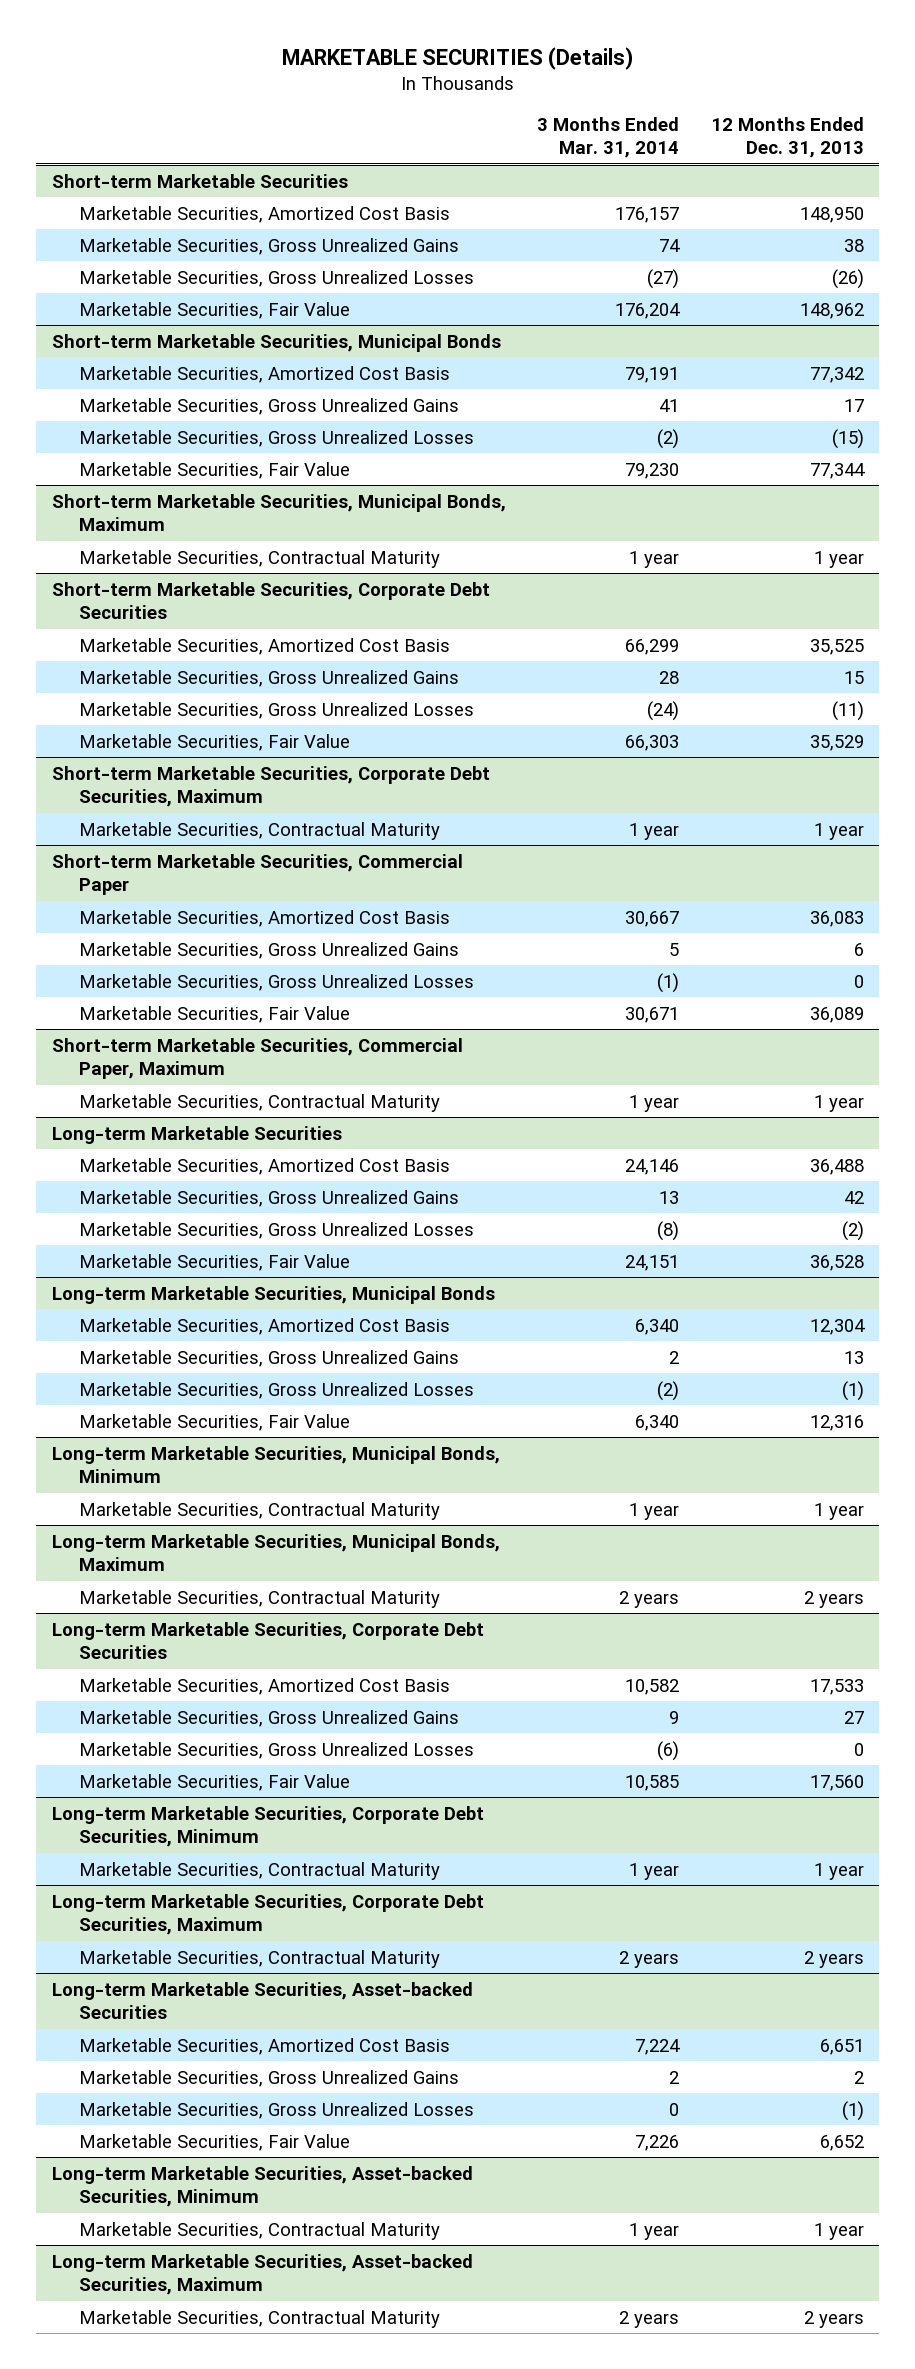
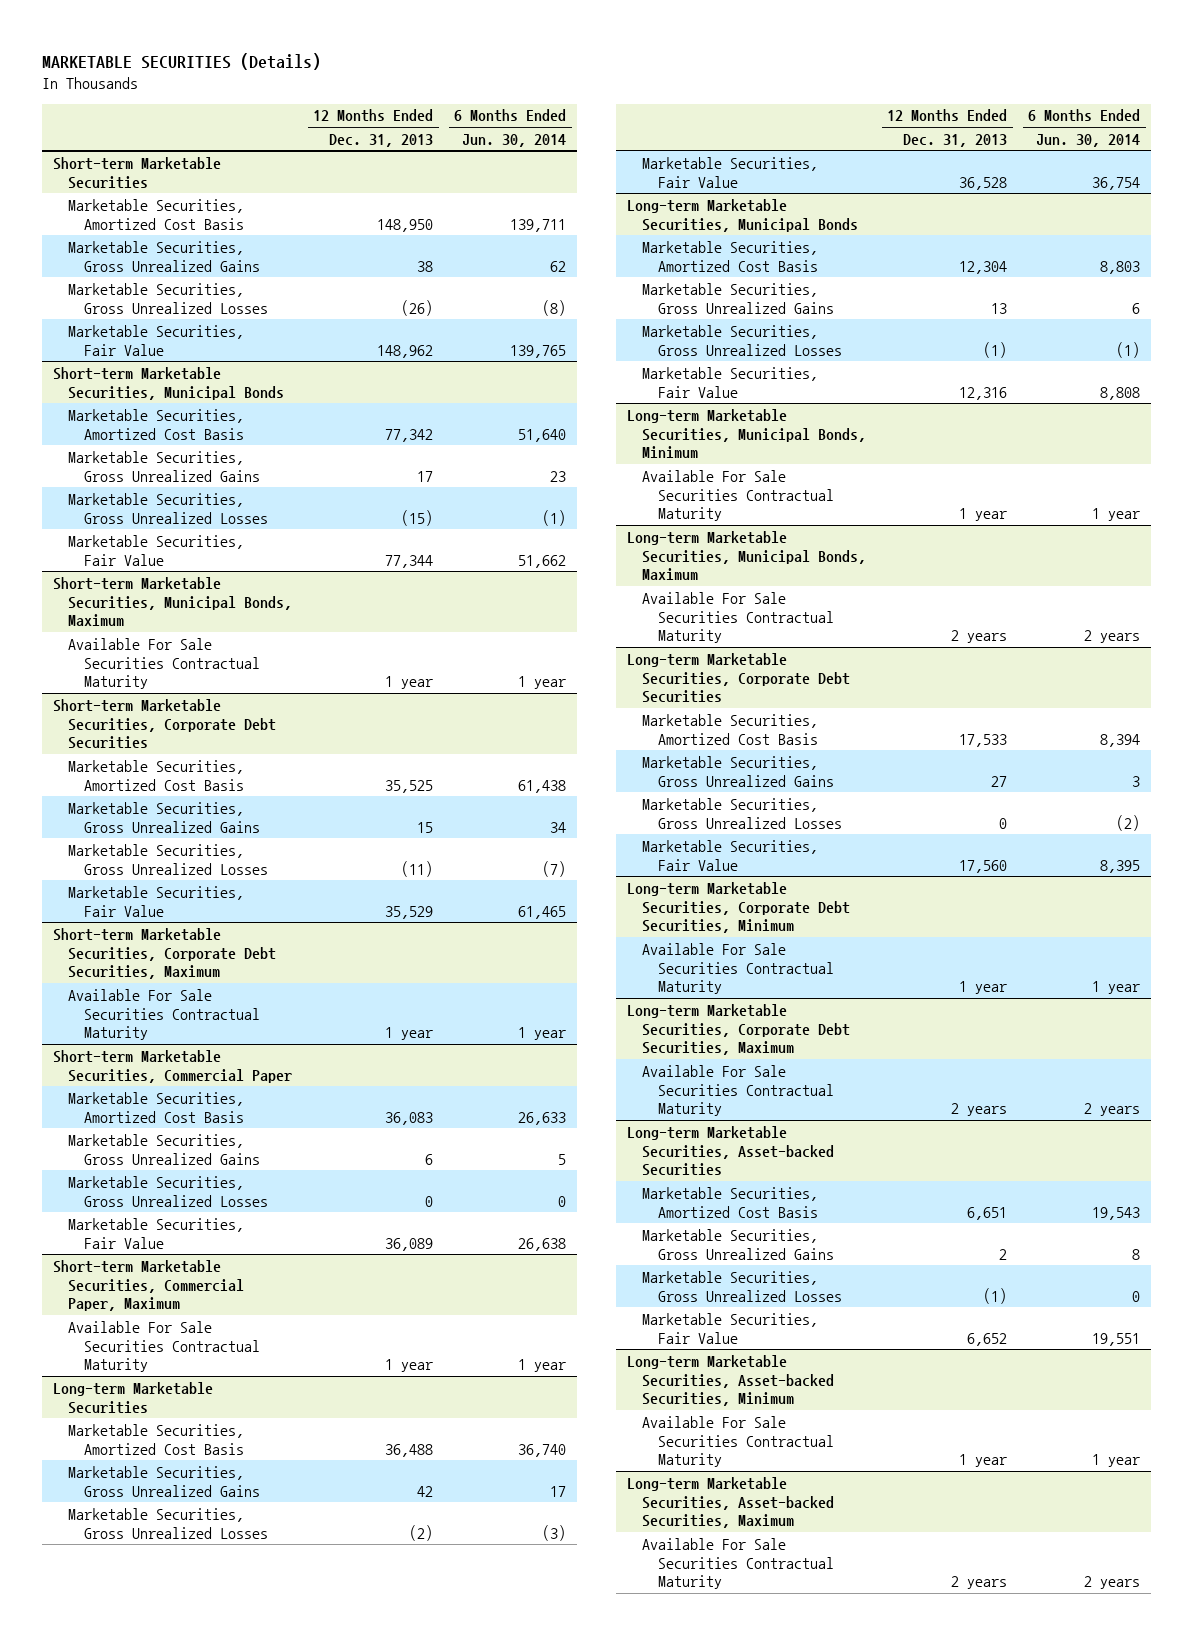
- | 3 Months Ended Mar. 31, 2014 | 12 Months Ended Dec. 31, 2013
+ | 12 Months Ended Dec. 31, 2013 | 6 Months Ended Jun. 30, 2014
@ Short-term Marketable Securities, Municipal Bonds, Maximum
- Marketable Securities, Contractual Maturity | 1 year | 1 year
+ Available For Sale Securities Contractual Maturity | 1 year | 1 year
@ Short-term Marketable Securities, Corporate Debt Securities, Maximum
- Marketable Securities, Contractual Maturity | 1 year | 1 year
+ Available For Sale Securities Contractual Maturity | 1 year | 1 year
@ Short-term Marketable Securities, Commercial Paper, Maximum
- Marketable Securities, Contractual Maturity | 1 year | 1 year
+ Available For Sale Securities Contractual Maturity | 1 year | 1 year
@ Long-term Marketable Securities, Municipal Bonds, Minimum
- Marketable Securities, Contractual Maturity | 1 year | 1 year
+ Available For Sale Securities Contractual Maturity | 1 year | 1 year
@ Long-term Marketable Securities, Municipal Bonds, Maximum
- Marketable Securities, Contractual Maturity | 2 years | 2 years
+ Available For Sale Securities Contractual Maturity | 2 years | 2 years
@ Long-term Marketable Securities, Corporate Debt Securities, Minimum
- Marketable Securities, Contractual Maturity | 1 year | 1 year
+ Available For Sale Securities Contractual Maturity | 1 year | 1 year
@ Long-term Marketable Securities, Corporate Debt Securities, Maximum
- Marketable Securities, Contractual Maturity | 2 years | 2 years
+ Available For Sale Securities Contractual Maturity | 2 years | 2 years
@ Long-term Marketable Securities, Asset-backed Securities, Minimum
- Marketable Securities, Contractual Maturity | 1 year | 1 year
+ Available For Sale Securities Contractual Maturity | 1 year | 1 year
@ Long-term Marketable Securities, Asset-backed Securities, Maximum
- Marketable Securities, Contractual Maturity | 2 years | 2 years
+ Available For Sale Securities Contractual Maturity | 2 years | 2 years

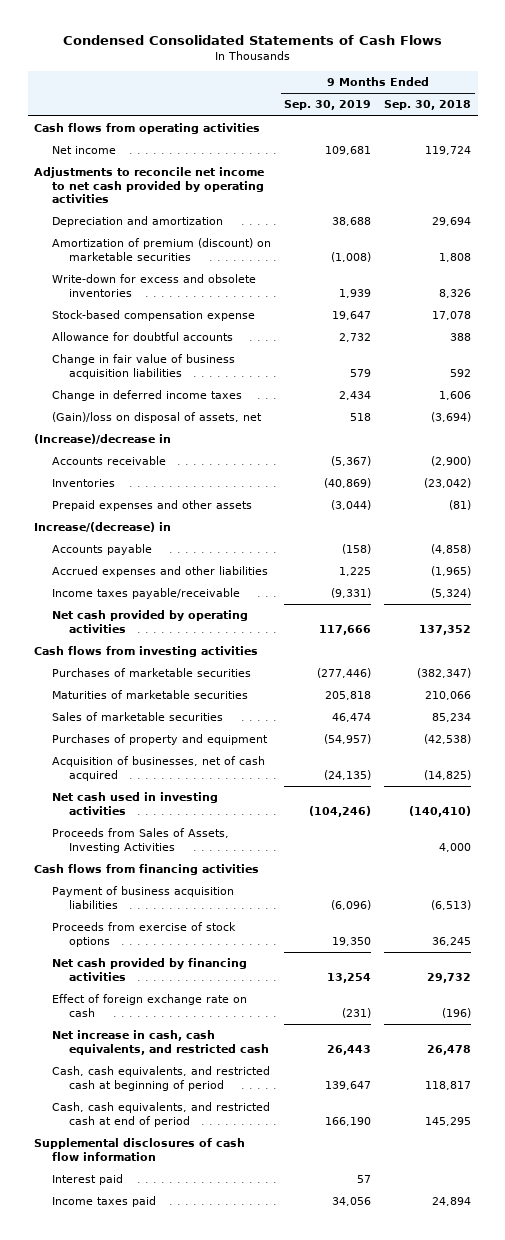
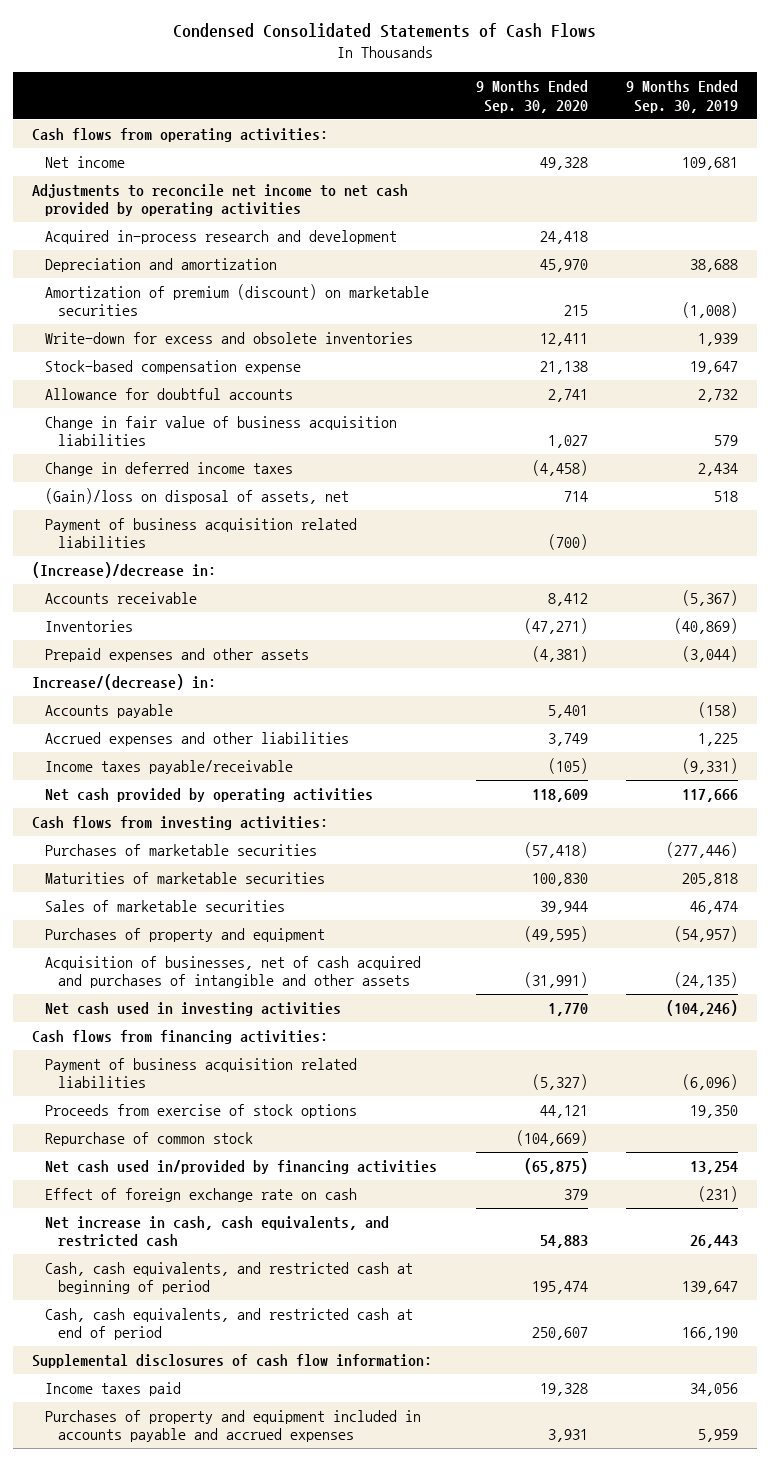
- | 9 Months Ended Sep. 30, 2019 | 9 Months Ended Sep. 30, 2018
+ | 9 Months Ended Sep. 30, 2020 | 9 Months Ended Sep. 30, 2019
- Cash flows from operating activities
+ Cash flows from operating activities:
+ Acquired in-process research and development | 24,418 |
- (Increase)/decrease in
+ Payment of business acquisition related liabilities | (700) |
+ (Increase)/decrease in:
- Increase/(decrease) in
+ Increase/(decrease) in:
- Cash flows from investing activities
+ Cash flows from investing activities:
- Acquisition of businesses, net of cash acquired | (24,135) | (14,825)
+ Acquisition of businesses, net of cash acquired and purchases of intangible and other assets | (31,991) | (24,135)
- Proceeds from Sales of Assets, Investing Activities | | 4,000
- Cash flows from financing activities
- Payment of business acquisition liabilities | (6,096) | (6,513)
+ Cash flows from financing activities:
+ Payment of business acquisition related liabilities | (5,327) | (6,096)
- Net cash provided by financing activities | 13,254 | 29,732
+ Repurchase of common stock | (104,669) |
+ Net cash used in/provided by financing activities | (65,875) | 13,254
- Supplemental disclosures of cash flow information
- Interest paid | 57 |
+ Supplemental disclosures of cash flow information:
+ Purchases of property and equipment included in accounts payable and accrued expenses | 3,931 | 5,959

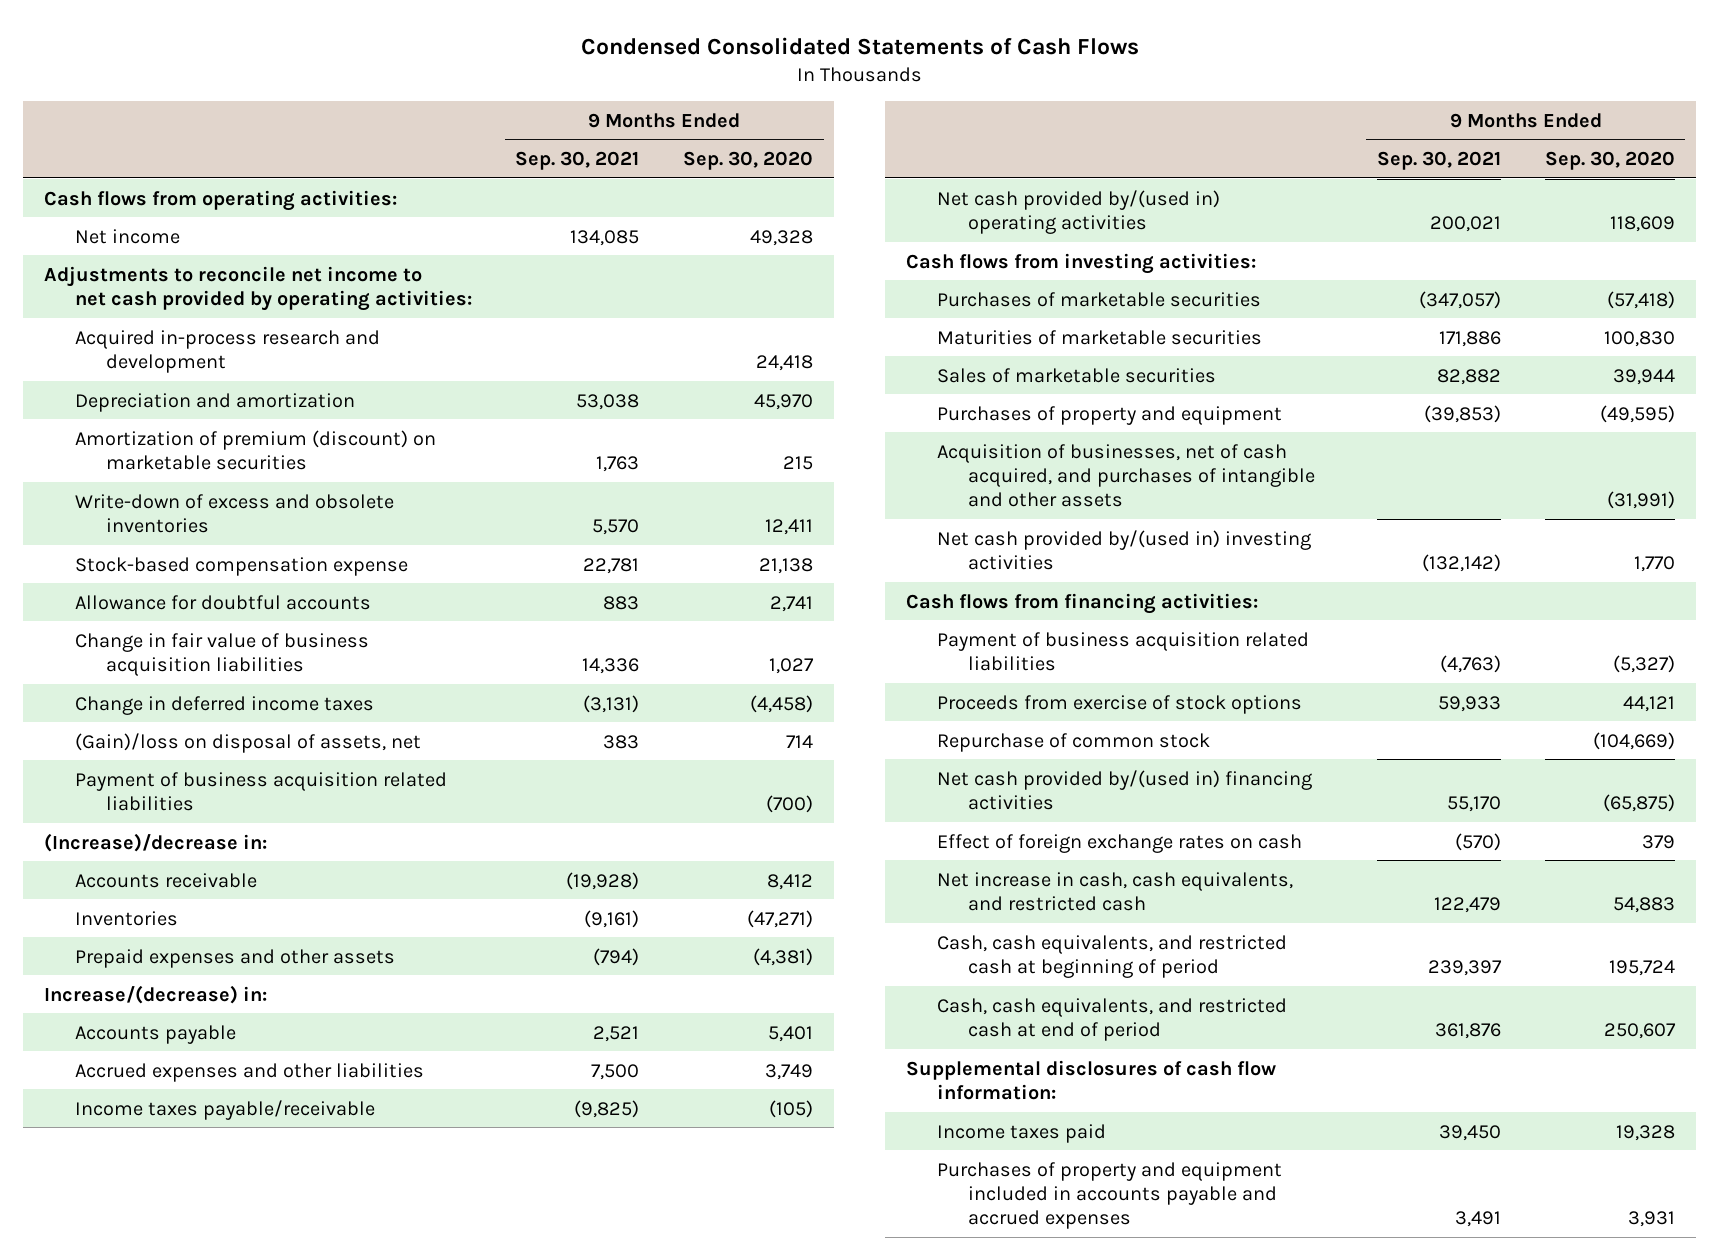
- | 9 Months Ended Sep. 30, 2020 | 9 Months Ended Sep. 30, 2019
+ | 9 Months Ended Sep. 30, 2021 | 9 Months Ended Sep. 30, 2020
- Adjustments to reconcile net income to net cash provided by operating activities
+ Adjustments to reconcile net income to net cash provided by operating activities:
- Write-down for excess and obsolete inventories | 12,411 | 1,939
+ Write-down of excess and obsolete inventories | 5,570 | 12,411
- Net cash provided by operating activities | 118,609 | 117,666
+ Net cash provided by/(used in) operating activities | 200,021 | 118,609
- Acquisition of businesses, net of cash acquired and purchases of intangible and other assets | (31,991) | (24,135)
- Net cash used in investing activities | 1,770 | (104,246)
+ Acquisition of businesses, net of cash acquired, and purchases of intangible and other assets | | (31,991)
+ Net cash provided by/(used in) investing activities | (132,142) | 1,770
- Net cash used in/provided by financing activities | (65,875) | 13,254
- Effect of foreign exchange rate on cash | 379 | (231)
+ Net cash provided by/(used in) financing activities | 55,170 | (65,875)
+ Effect of foreign exchange rates on cash | (570) | 379
- Cash, cash equivalents, and restricted cash at beginning of period | 195,474 | 139,647
+ Cash, cash equivalents, and restricted cash at beginning of period | 239,397 | 195,724

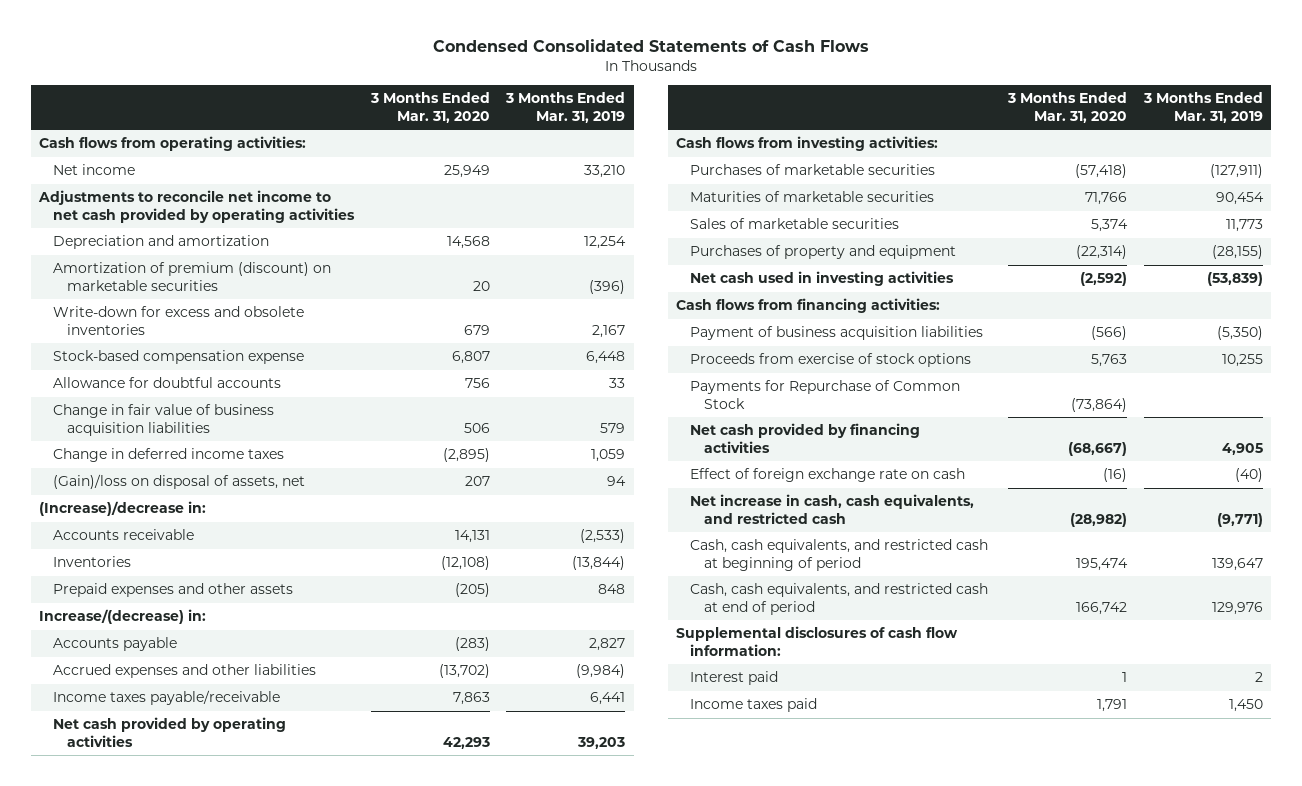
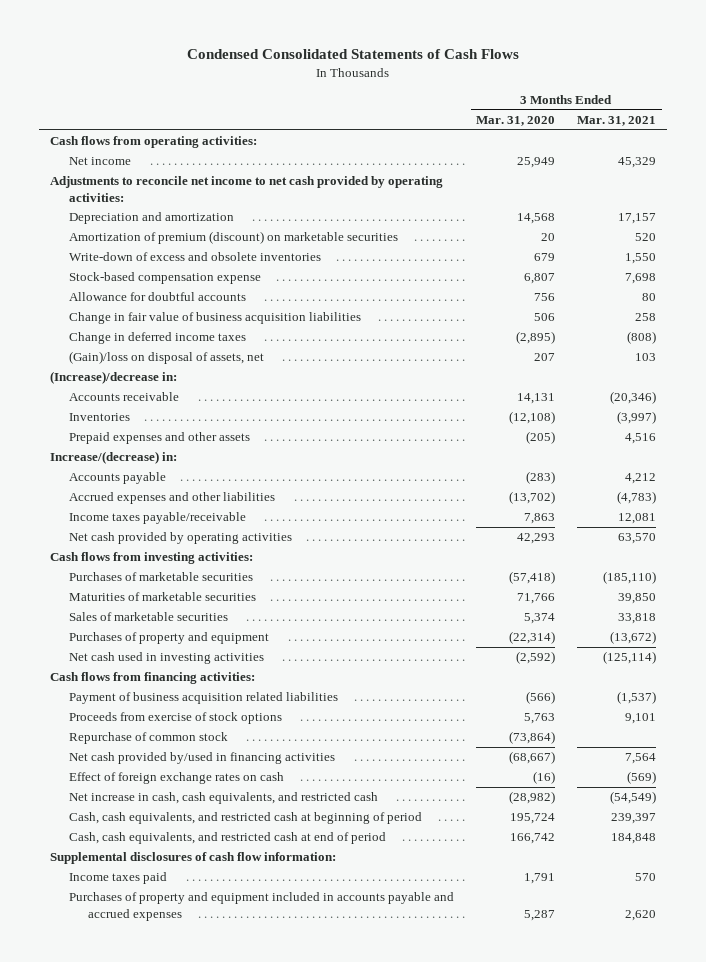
- | 3 Months Ended Mar. 31, 2020 | 3 Months Ended Mar. 31, 2019
+ | 3 Months Ended Mar. 31, 2020 | 3 Months Ended Mar. 31, 2021
- Adjustments to reconcile net income to net cash provided by operating activities
+ Adjustments to reconcile net income to net cash provided by operating activities:
- Write-down for excess and obsolete inventories | 679 | 2,167
+ Write-down of excess and obsolete inventories | 679 | 1,550
- Payment of business acquisition liabilities | (566) | (5,350)
+ Payment of business acquisition related liabilities | (566) | (1,537)
- Payments for Repurchase of Common Stock | (73,864) |
- Net cash provided by financing activities | (68,667) | 4,905
- Effect of foreign exchange rate on cash | (16) | (40)
+ Repurchase of common stock | (73,864) |
+ Net cash provided by/used in financing activities | (68,667) | 7,564
+ Effect of foreign exchange rates on cash | (16) | (569)
- Cash, cash equivalents, and restricted cash at beginning of period | 195,474 | 139,647
+ Cash, cash equivalents, and restricted cash at beginning of period | 195,724 | 239,397
- Interest paid | 1 | 2
+ Purchases of property and equipment included in accounts payable and accrued expenses | 5,287 | 2,620

